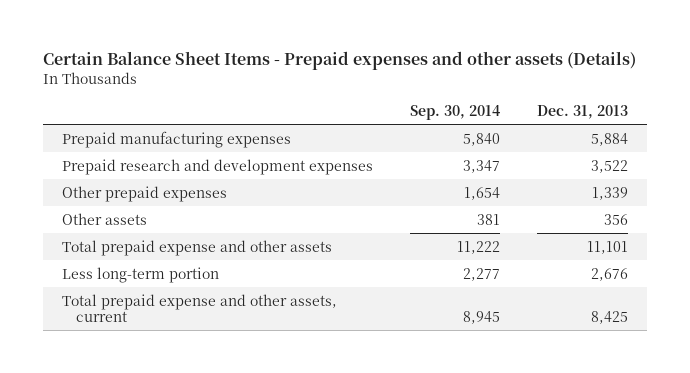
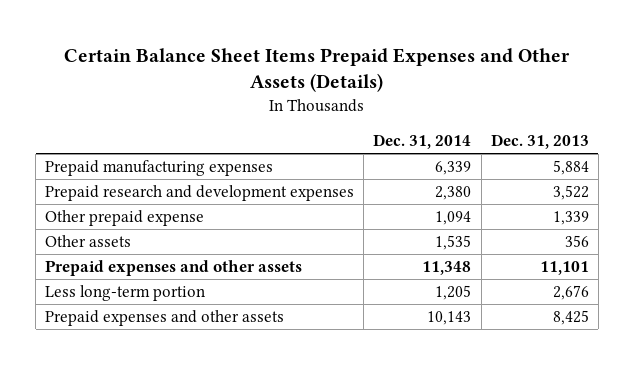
- Certain Balance Sheet Items - Prepaid expenses and other assets (Details)
+ Certain Balance Sheet Items Prepaid Expenses and Other Assets (Details)
- | Sep. 30, 2014 | Dec. 31, 2013
+ | Dec. 31, 2014 | Dec. 31, 2013
- Other prepaid expenses | 1,654 | 1,339
+ Other prepaid expense | 1,094 | 1,339
- Total prepaid expense and other assets | 11,222 | 11,101
+ Prepaid expenses and other assets | 11,348 | 11,101
- Total prepaid expense and other assets, current | 8,945 | 8,425
+ Prepaid expenses and other assets | 10,143 | 8,425

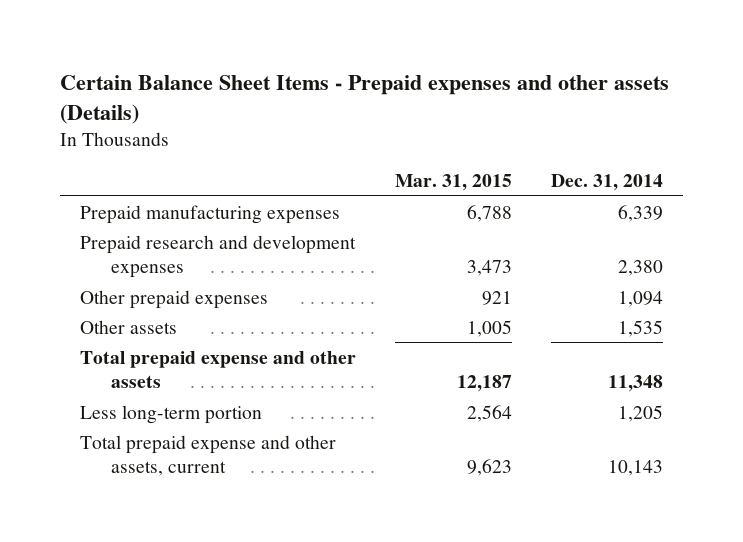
- Certain Balance Sheet Items Prepaid Expenses and Other Assets (Details)
+ Certain Balance Sheet Items - Prepaid expenses and other assets (Details)
- | Dec. 31, 2014 | Dec. 31, 2013
+ | Mar. 31, 2015 | Dec. 31, 2014
- Other prepaid expense | 1,094 | 1,339
+ Other prepaid expenses | 921 | 1,094
- Prepaid expenses and other assets | 11,348 | 11,101
+ Total prepaid expense and other assets | 12,187 | 11,348
- Prepaid expenses and other assets | 10,143 | 8,425
+ Total prepaid expense and other assets, current | 9,623 | 10,143

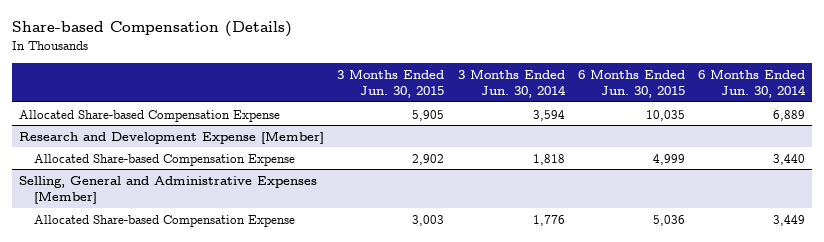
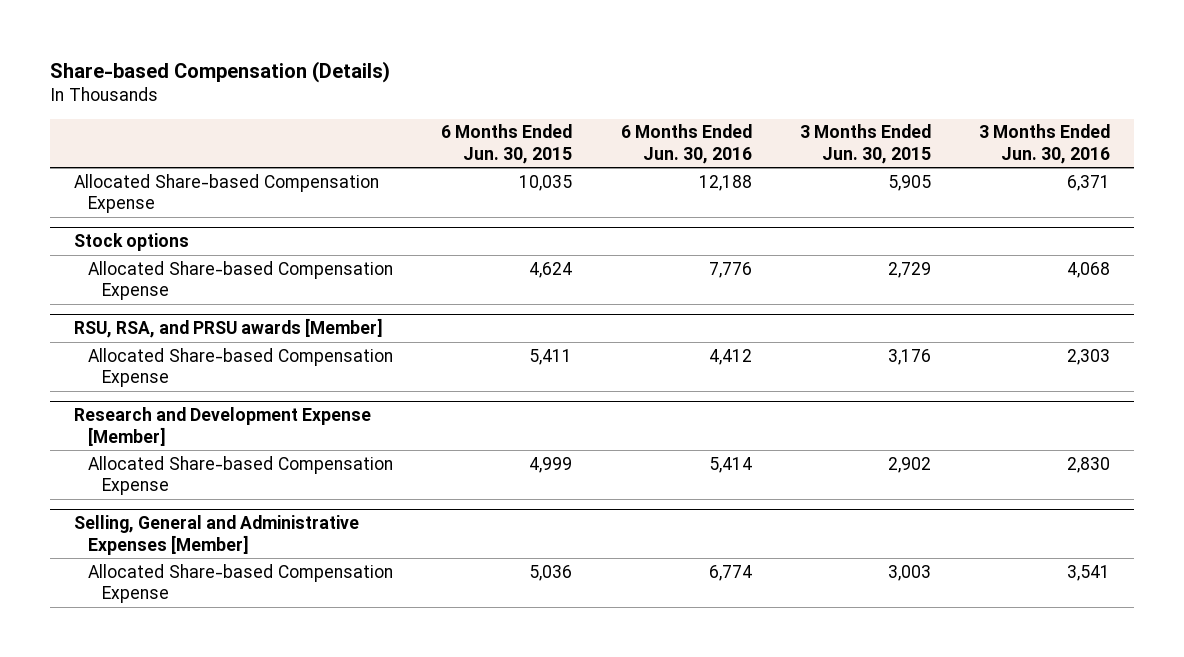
- | 3 Months Ended Jun. 30, 2015 | 3 Months Ended Jun. 30, 2014 | 6 Months Ended Jun. 30, 2015 | 6 Months Ended Jun. 30, 2014
+ | 6 Months Ended Jun. 30, 2015 | 6 Months Ended Jun. 30, 2016 | 3 Months Ended Jun. 30, 2015 | 3 Months Ended Jun. 30, 2016
+ Stock options
+ Allocated Share-based Compensation Expense | 4,624 | 7,776 | 2,729 | 4,068
+ RSU, RSA, and PRSU awards [Member]
+ Allocated Share-based Compensation Expense | 5,411 | 4,412 | 3,176 | 2,303

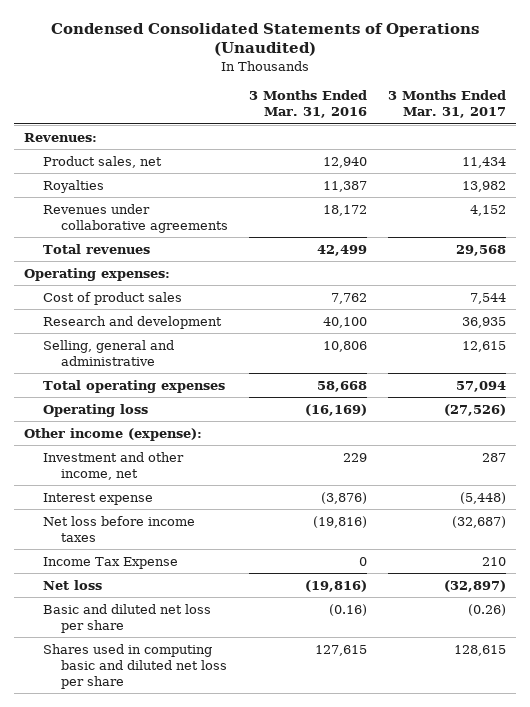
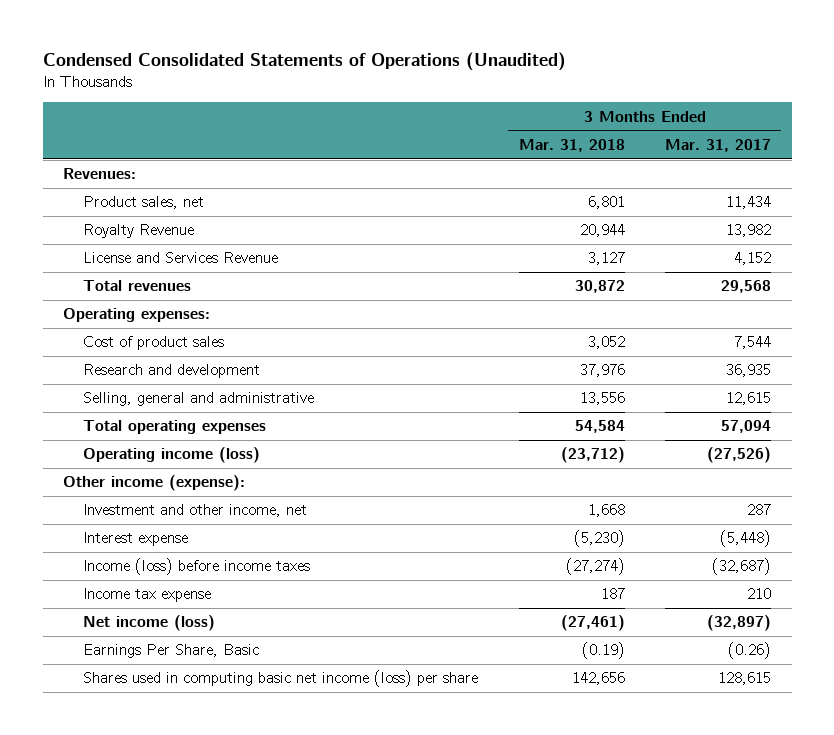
- | 3 Months Ended Mar. 31, 2016 | 3 Months Ended Mar. 31, 2017
+ | 3 Months Ended Mar. 31, 2018 | 3 Months Ended Mar. 31, 2017
- Royalties | 11,387 | 13,982
- Revenues under collaborative agreements | 18,172 | 4,152
+ Royalty Revenue | 20,944 | 13,982
+ License and Services Revenue | 3,127 | 4,152
- Operating loss | (16,169) | (27,526)
+ Operating income (loss) | (23,712) | (27,526)
- Net loss before income taxes | (19,816) | (32,687)
- Income Tax Expense | 0 | 210
- Net loss | (19,816) | (32,897)
- Basic and diluted net loss per share | (0.16) | (0.26)
- Shares used in computing basic and diluted net loss per share | 127,615 | 128,615
+ Income (loss) before income taxes | (27,274) | (32,687)
+ Income tax expense | 187 | 210
+ Net income (loss) | (27,461) | (32,897)
+ Earnings Per Share, Basic | (0.19) | (0.26)
+ Shares used in computing basic net income (loss) per share | 142,656 | 128,615

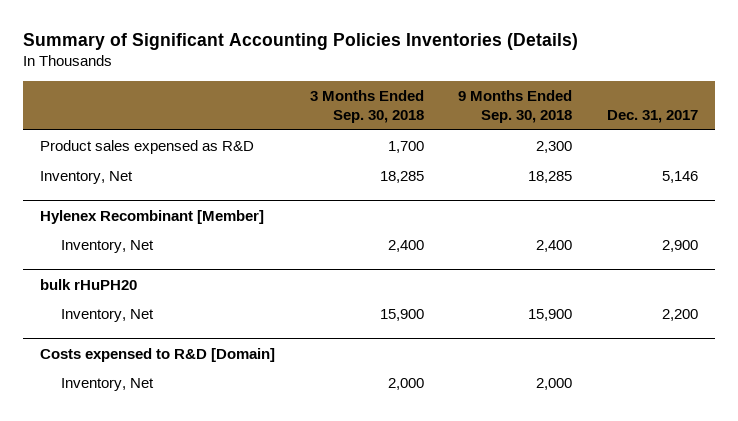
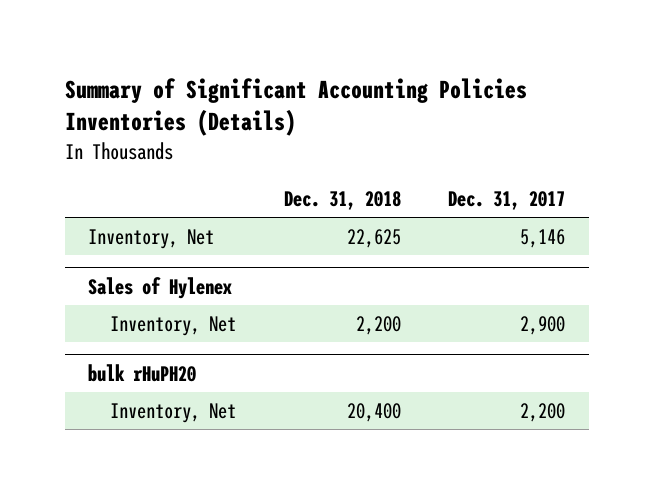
- | 3 Months Ended Sep. 30, 2018 | 9 Months Ended Sep. 30, 2018 | Dec. 31, 2017
+ | Dec. 31, 2018 | Dec. 31, 2017
- Product sales expensed as R&D | 1,700 | 2,300 |
- Hylenex Recombinant [Member]
+ Sales of Hylenex
- Costs expensed to R&D [Domain]
- Inventory, Net | 2,000 | 2,000 |

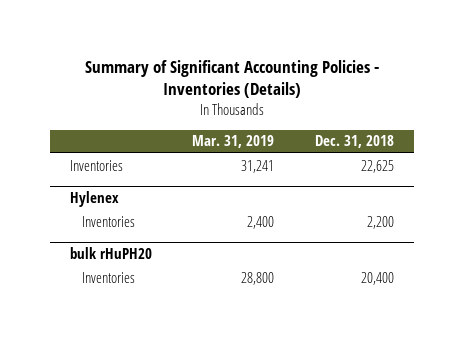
- Summary of Significant Accounting Policies Inventories (Details)
+ Summary of Significant Accounting Policies - Inventories (Details)
- | Dec. 31, 2018 | Dec. 31, 2017
+ | Mar. 31, 2019 | Dec. 31, 2018
- Inventory, Net | 22,625 | 5,146
- Sales of Hylenex
- Inventory, Net | 2,200 | 2,900
+ Inventories | 31,241 | 22,625
+ Hylenex
+ Inventories | 2,400 | 2,200
@ bulk rHuPH20
- Inventory, Net | 20,400 | 2,200
+ Inventories | 28,800 | 20,400

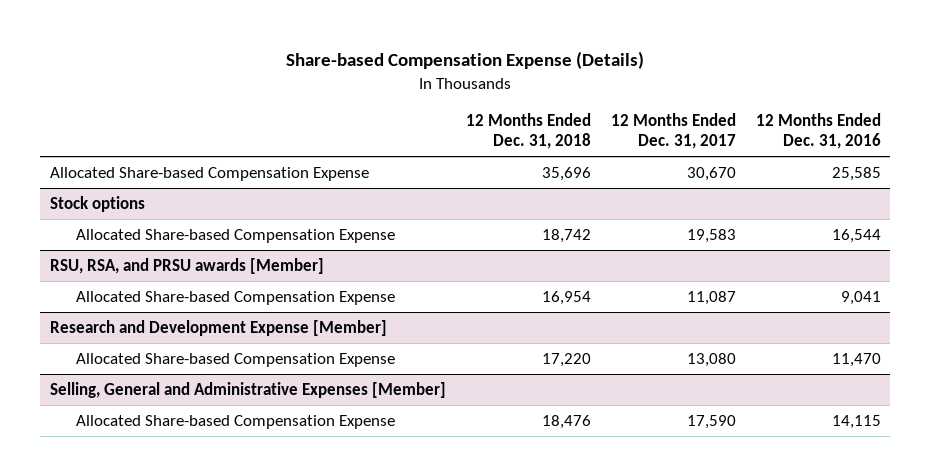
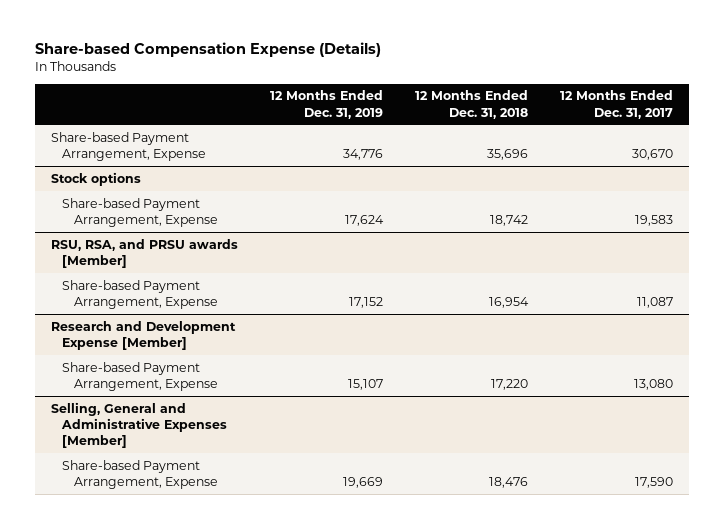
- | 12 Months Ended Dec. 31, 2018 | 12 Months Ended Dec. 31, 2017 | 12 Months Ended Dec. 31, 2016
+ | 12 Months Ended Dec. 31, 2019 | 12 Months Ended Dec. 31, 2018 | 12 Months Ended Dec. 31, 2017
- Allocated Share-based Compensation Expense | 35,696 | 30,670 | 25,585
+ Share-based Payment Arrangement, Expense | 34,776 | 35,696 | 30,670
@ Stock options
- Allocated Share-based Compensation Expense | 18,742 | 19,583 | 16,544
+ Share-based Payment Arrangement, Expense | 17,624 | 18,742 | 19,583
@ RSU, RSA, and PRSU awards [Member]
- Allocated Share-based Compensation Expense | 16,954 | 11,087 | 9,041
+ Share-based Payment Arrangement, Expense | 17,152 | 16,954 | 11,087
@ Research and Development Expense [Member]
- Allocated Share-based Compensation Expense | 17,220 | 13,080 | 11,470
+ Share-based Payment Arrangement, Expense | 15,107 | 17,220 | 13,080
@ Selling, General and Administrative Expenses [Member]
- Allocated Share-based Compensation Expense | 18,476 | 17,590 | 14,115
+ Share-based Payment Arrangement, Expense | 19,669 | 18,476 | 17,590

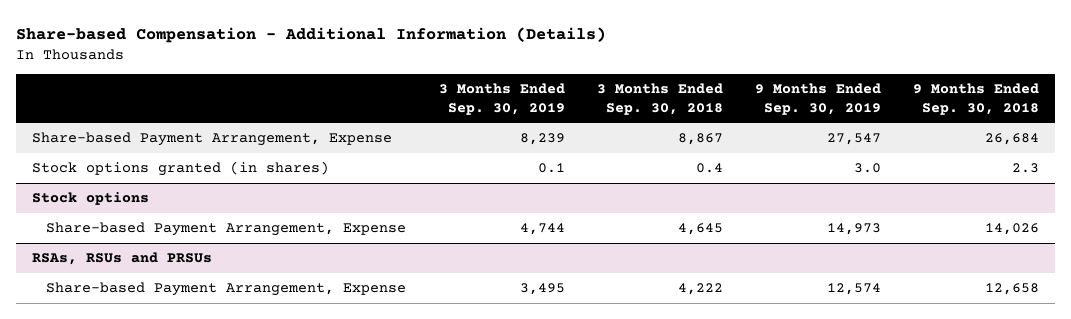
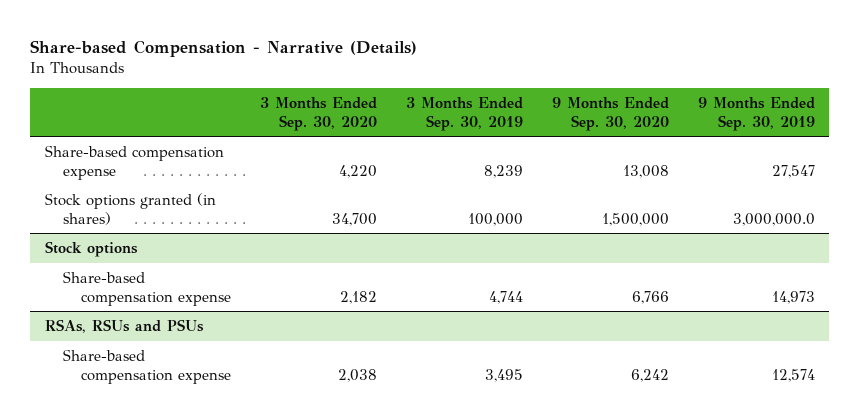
- Share-based Compensation - Additional Information (Details)
+ Share-based Compensation - Narrative (Details)
- | 3 Months Ended Sep. 30, 2019 | 3 Months Ended Sep. 30, 2018 | 9 Months Ended Sep. 30, 2019 | 9 Months Ended Sep. 30, 2018
+ | 3 Months Ended Sep. 30, 2020 | 3 Months Ended Sep. 30, 2019 | 9 Months Ended Sep. 30, 2020 | 9 Months Ended Sep. 30, 2019
- Share-based Payment Arrangement, Expense | 8,239 | 8,867 | 27,547 | 26,684
- Stock options granted (in shares) | 0.1 | 0.4 | 3.0 | 2.3
+ Share-based compensation expense | 4,220 | 8,239 | 13,008 | 27,547
+ Stock options granted (in shares) | 34,700 | 100,000 | 1,500,000 | 3,000,000.0
@ Stock options
- Share-based Payment Arrangement, Expense | 4,744 | 4,645 | 14,973 | 14,026
- RSAs, RSUs and PRSUs
- Share-based Payment Arrangement, Expense | 3,495 | 4,222 | 12,574 | 12,658
@ Stock options
+ Share-based compensation expense | 2,182 | 4,744 | 6,766 | 14,973
+ RSAs, RSUs and PSUs
+ Share-based compensation expense | 2,038 | 3,495 | 6,242 | 12,574

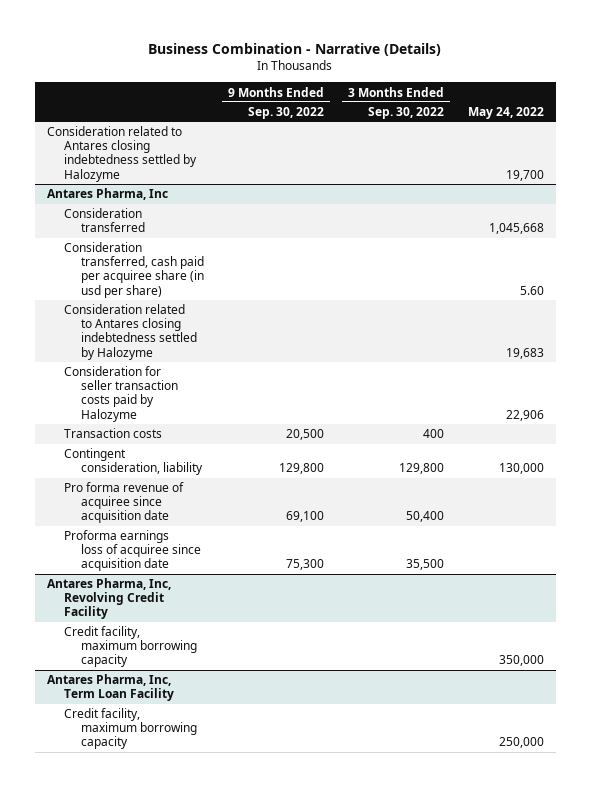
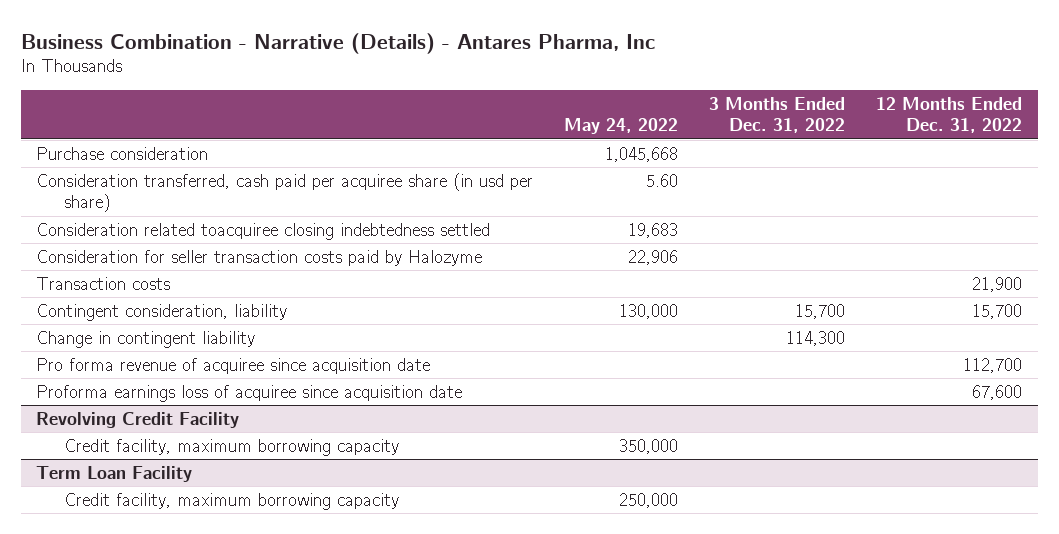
- Business Combination - Narrative (Details)
+ Business Combination - Narrative (Details) - Antares Pharma, Inc
- | 9 Months Ended Sep. 30, 2022 | 3 Months Ended Sep. 30, 2022 | May 24, 2022
+ | May 24, 2022 | 3 Months Ended Dec. 31, 2022 | 12 Months Ended Dec. 31, 2022
- Consideration related to Antares closing indebtedness settled by Halozyme | | | 19,700
- Antares Pharma, Inc
- Consideration transferred | | | 1,045,668
+ Purchase consideration | 1,045,668 | |
- Consideration related to Antares closing indebtedness settled by Halozyme | | | 19,683
+ Consideration related toacquiree closing indebtedness settled | 19,683 | |
+ Change in contingent liability | | 114,300 |
- Antares Pharma, Inc, Revolving Credit Facility
+ Revolving Credit Facility
- Antares Pharma, Inc, Term Loan Facility
+ Term Loan Facility

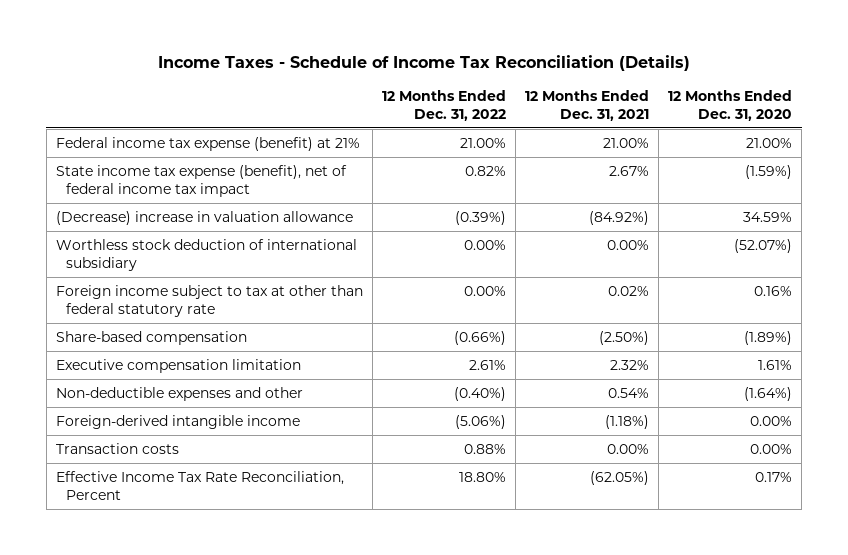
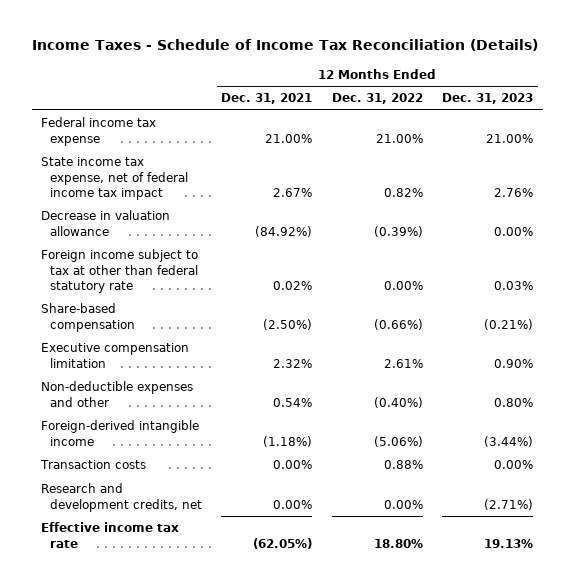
- | 12 Months Ended Dec. 31, 2022 | 12 Months Ended Dec. 31, 2021 | 12 Months Ended Dec. 31, 2020
+ | 12 Months Ended Dec. 31, 2021 | 12 Months Ended Dec. 31, 2022 | 12 Months Ended Dec. 31, 2023
- Federal income tax expense (benefit) at 21% | 21.00% | 21.00% | 21.00%
- State income tax expense (benefit), net of federal income tax impact | 0.82% | 2.67% | (1.59%)
- (Decrease) increase in valuation allowance | (0.39%) | (84.92%) | 34.59%
- Worthless stock deduction of international subsidiary | 0.00% | 0.00% | (52.07%)
+ Federal income tax expense | 21.00% | 21.00% | 21.00%
+ State income tax expense, net of federal income tax impact | 2.67% | 0.82% | 2.76%
+ Decrease in valuation allowance | (84.92%) | (0.39%) | 0.00%
- Effective Income Tax Rate Reconciliation, Percent | 18.80% | (62.05%) | 0.17%
+ Research and development credits, net | 0.00% | 0.00% | (2.71%)
+ Effective income tax rate | (62.05%) | 18.80% | 19.13%

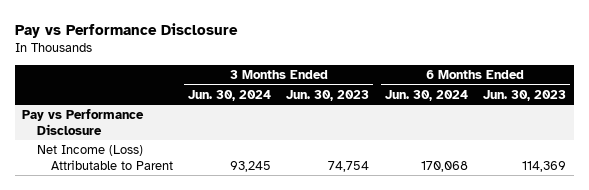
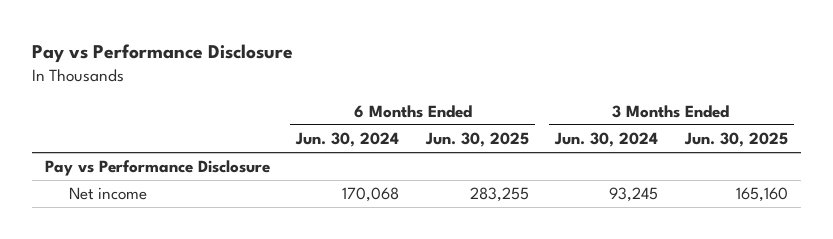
- | 3 Months Ended Jun. 30, 2024 | 3 Months Ended Jun. 30, 2023 | 6 Months Ended Jun. 30, 2024 | 6 Months Ended Jun. 30, 2023
+ | 6 Months Ended Jun. 30, 2024 | 6 Months Ended Jun. 30, 2025 | 3 Months Ended Jun. 30, 2024 | 3 Months Ended Jun. 30, 2025
- Net Income (Loss) Attributable to Parent | 93,245 | 74,754 | 170,068 | 114,369
+ Net income | 170,068 | 283,255 | 93,245 | 165,160

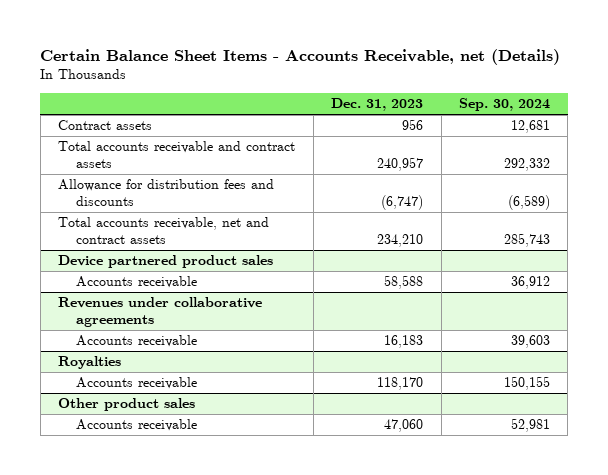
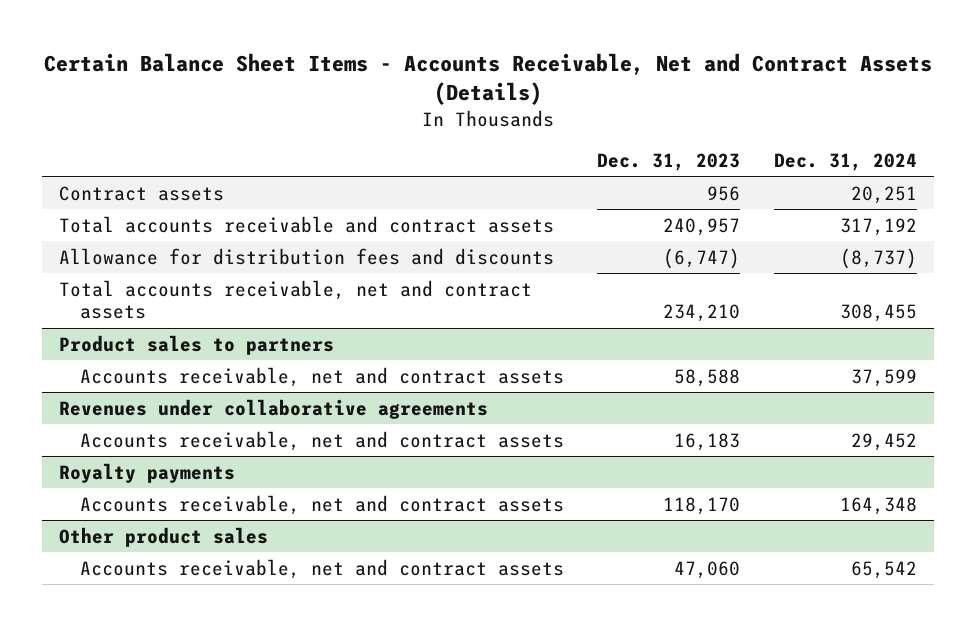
- Certain Balance Sheet Items - Accounts Receivable, net (Details)
+ Certain Balance Sheet Items - Accounts Receivable, Net and Contract Assets (Details)
- | Dec. 31, 2023 | Sep. 30, 2024
+ | Dec. 31, 2023 | Dec. 31, 2024
- Device partnered product sales
- Accounts receivable | 58,588 | 36,912
+ Product sales to partners
+ Accounts receivable, net and contract assets | 58,588 | 37,599
@ Revenues under collaborative agreements
- Accounts receivable | 16,183 | 39,603
- Royalties
- Accounts receivable | 118,170 | 150,155
@ Revenues under collaborative agreements
+ Accounts receivable, net and contract assets | 16,183 | 29,452
+ Royalty payments
+ Accounts receivable, net and contract assets | 118,170 | 164,348
@ Other product sales
- Accounts receivable | 47,060 | 52,981
+ Accounts receivable, net and contract assets | 47,060 | 65,542

